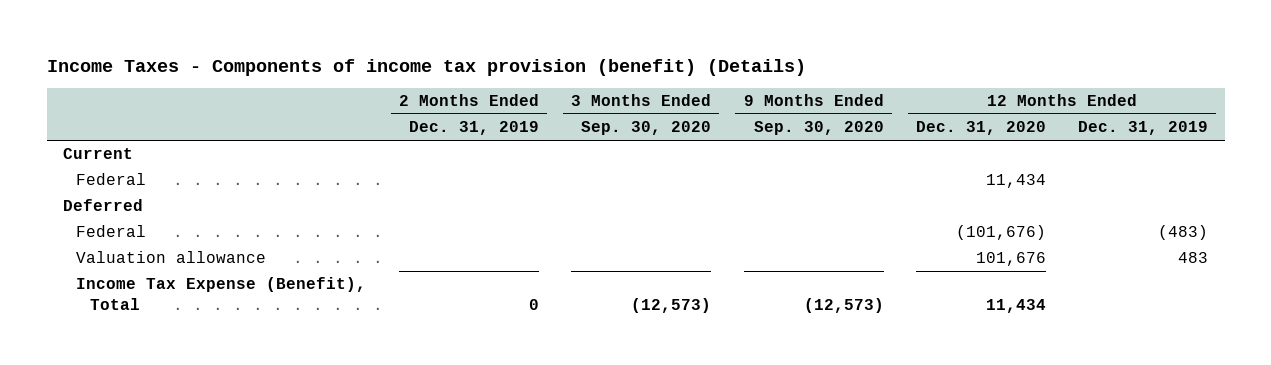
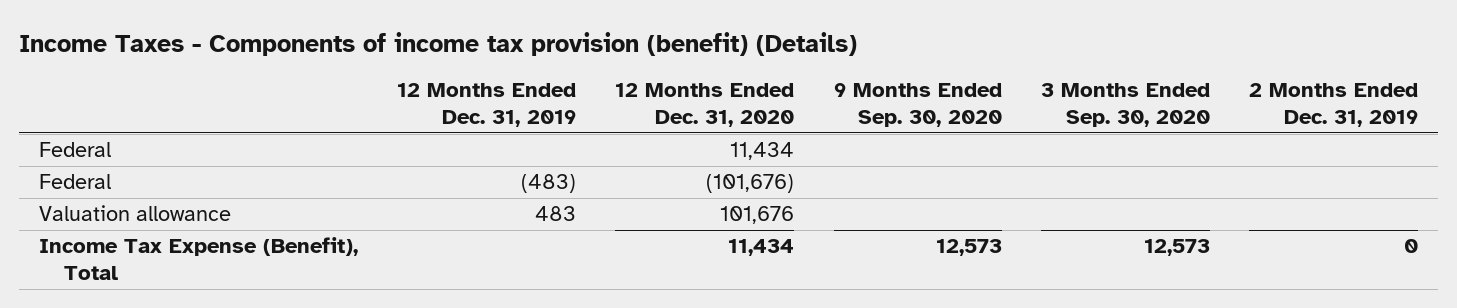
- | 2 Months Ended Dec. 31, 2019 | 3 Months Ended Sep. 30, 2020 | 9 Months Ended Sep. 30, 2020 | 12 Months Ended Dec. 31, 2020 | 12 Months Ended Dec. 31, 2019
+ | 12 Months Ended Dec. 31, 2019 | 12 Months Ended Dec. 31, 2020 | 9 Months Ended Sep. 30, 2020 | 3 Months Ended Sep. 30, 2020 | 2 Months Ended Dec. 31, 2019
- Current
- Deferred
- Income Tax Expense (Benefit), Total | 0 | (12,573) | (12,573) | 11,434 |
+ Income Tax Expense (Benefit), Total | | 11,434 | 12,573 | 12,573 | 0

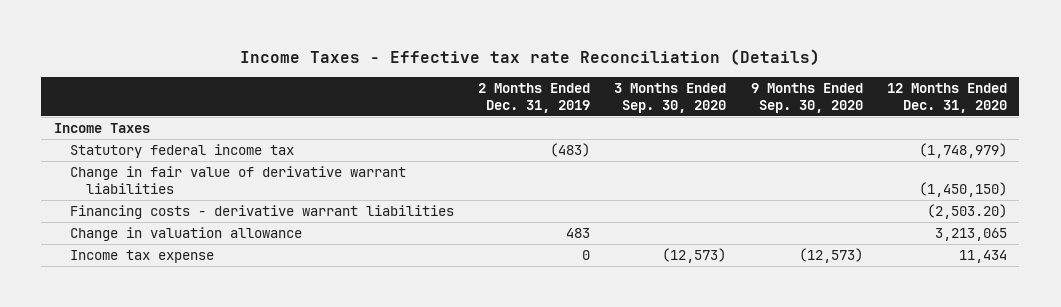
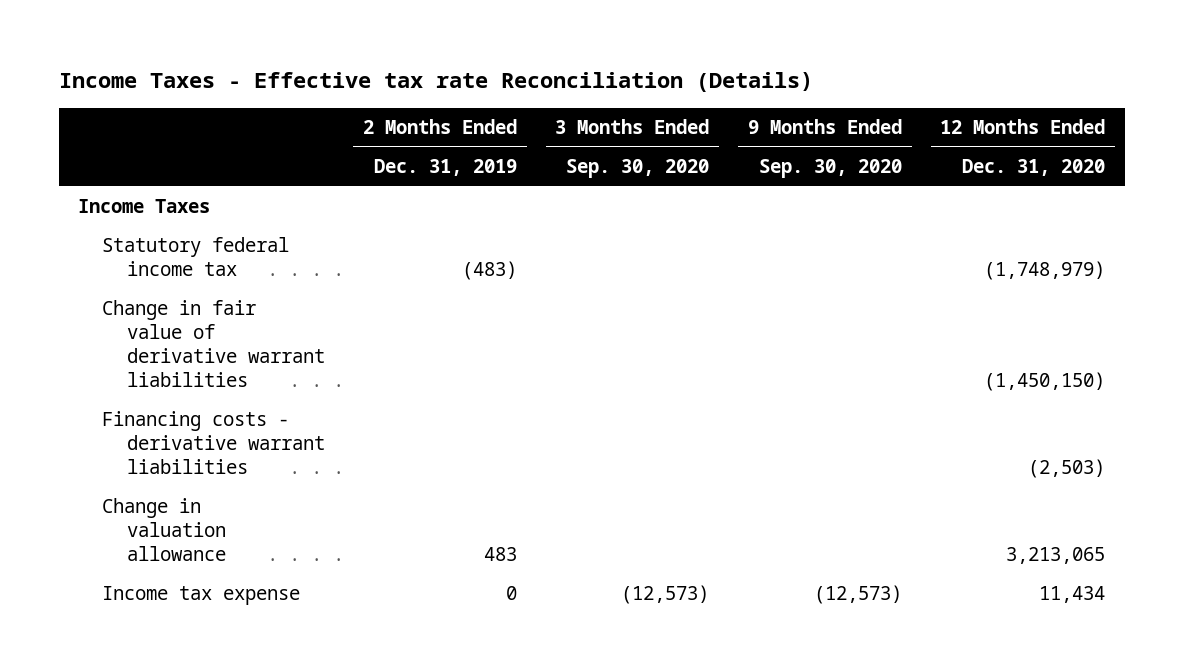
- Financing costs - derivative warrant liabilities | | | | (2,503.20)
+ Financing costs - derivative warrant liabilities | | | | (2,503)

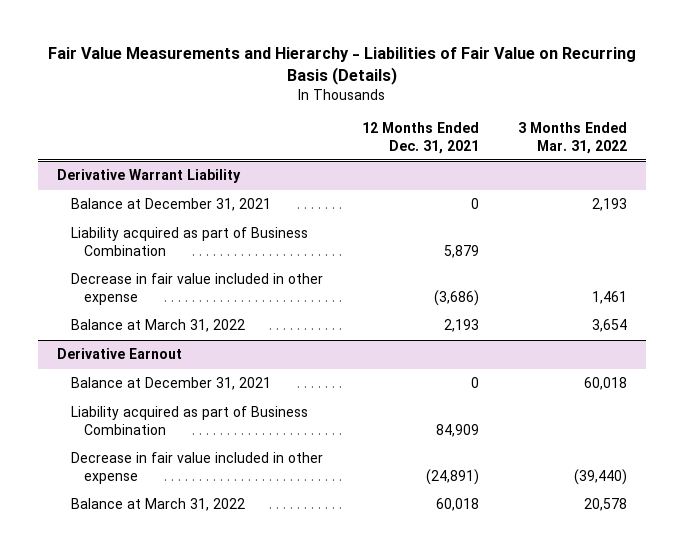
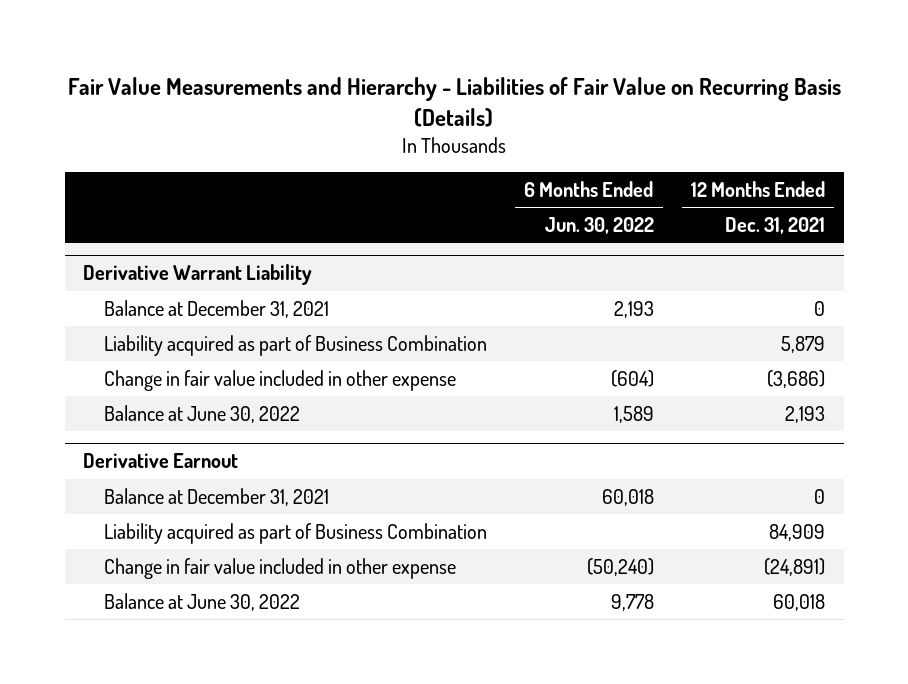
- | 12 Months Ended Dec. 31, 2021 | 3 Months Ended Mar. 31, 2022
+ | 6 Months Ended Jun. 30, 2022 | 12 Months Ended Dec. 31, 2021
@ Derivative Warrant Liability
- Decrease in fair value included in other expense | (3,686) | 1,461
- Balance at March 31, 2022 | 2,193 | 3,654
+ Change in fair value included in other expense | (604) | (3,686)
+ Balance at June 30, 2022 | 1,589 | 2,193
@ Derivative Earnout
- Decrease in fair value included in other expense | (24,891) | (39,440)
- Balance at March 31, 2022 | 60,018 | 20,578
+ Change in fair value included in other expense | (50,240) | (24,891)
+ Balance at June 30, 2022 | 9,778 | 60,018

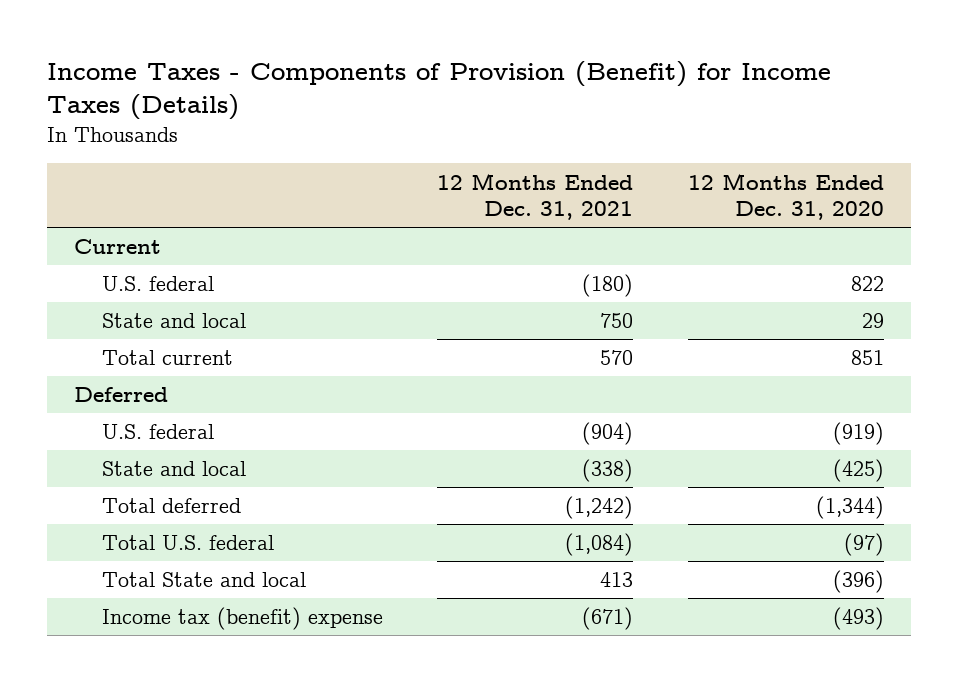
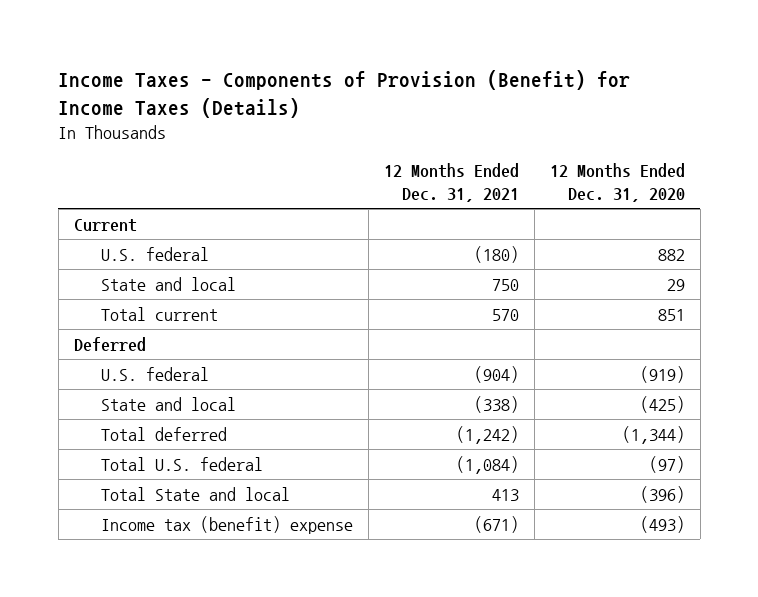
- U.S. federal | (180) | 822
+ U.S. federal | (180) | 882

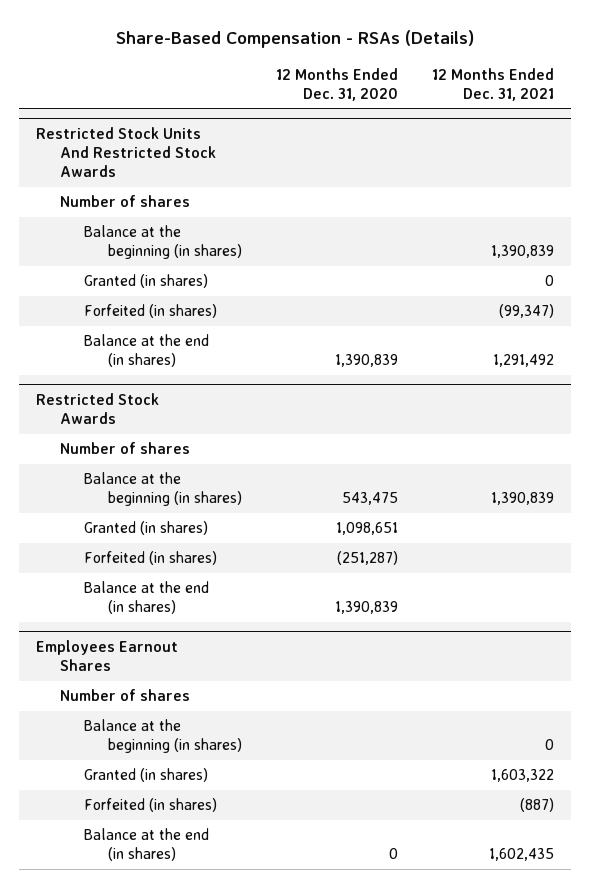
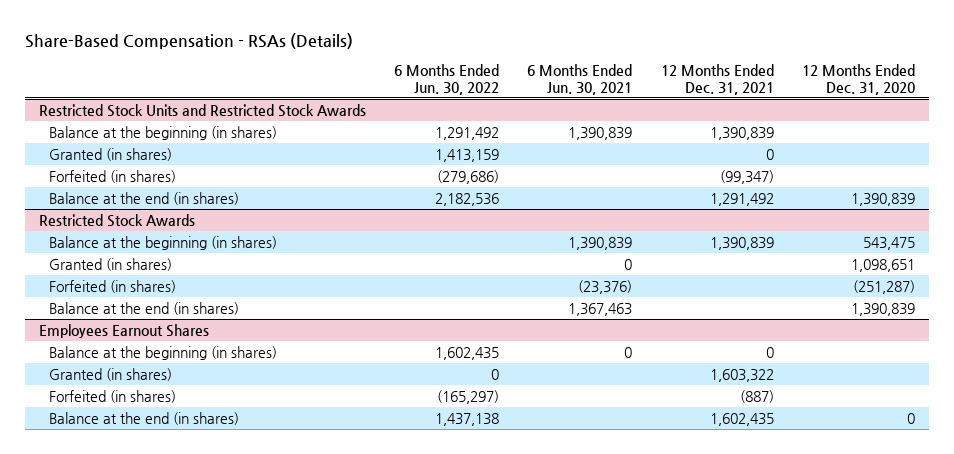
- | 12 Months Ended Dec. 31, 2020 | 12 Months Ended Dec. 31, 2021
+ | 6 Months Ended Jun. 30, 2022 | 6 Months Ended Jun. 30, 2021 | 12 Months Ended Dec. 31, 2021 | 12 Months Ended Dec. 31, 2020
- Restricted Stock Units And Restricted Stock Awards
- Number of shares
+ Restricted Stock Units and Restricted Stock Awards
@ Restricted Stock Awards
- Number of shares
@ Employees Earnout Shares
- Number of shares

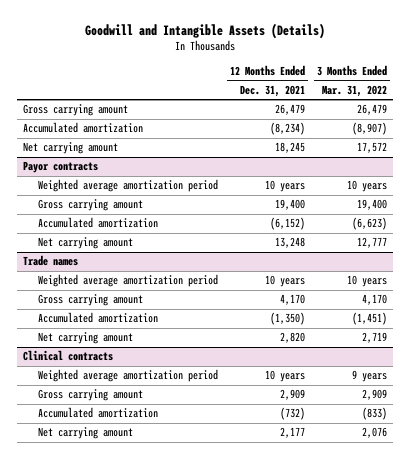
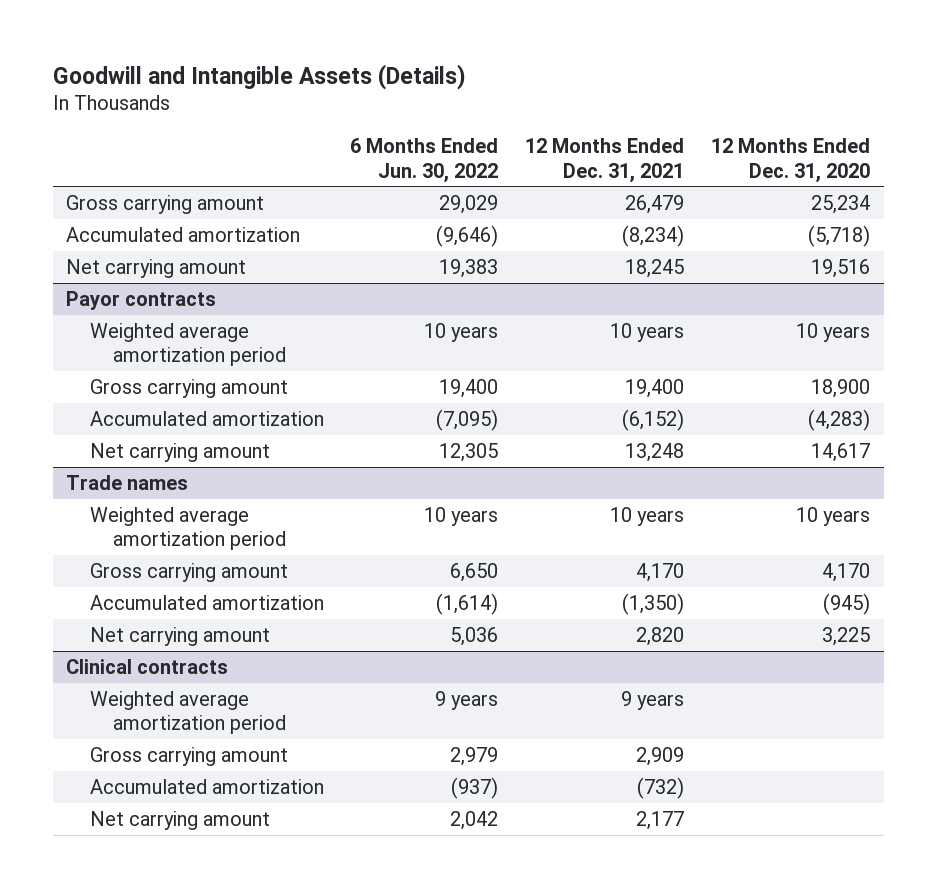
- | 12 Months Ended Dec. 31, 2021 | 3 Months Ended Mar. 31, 2022
+ | 6 Months Ended Jun. 30, 2022 | 12 Months Ended Dec. 31, 2021 | 12 Months Ended Dec. 31, 2020
@ Clinical contracts
- Weighted average amortization period | 10 years | 9 years
+ Weighted average amortization period | 9 years | 9 years |

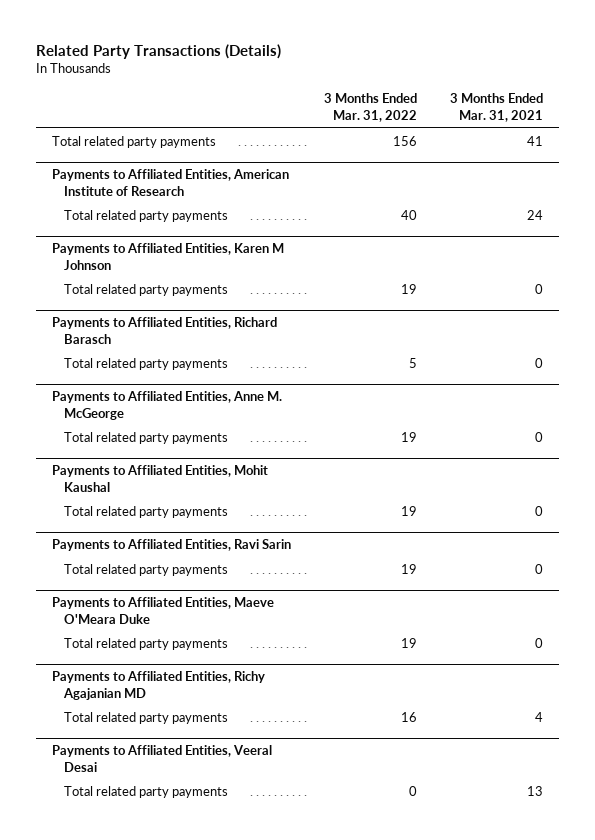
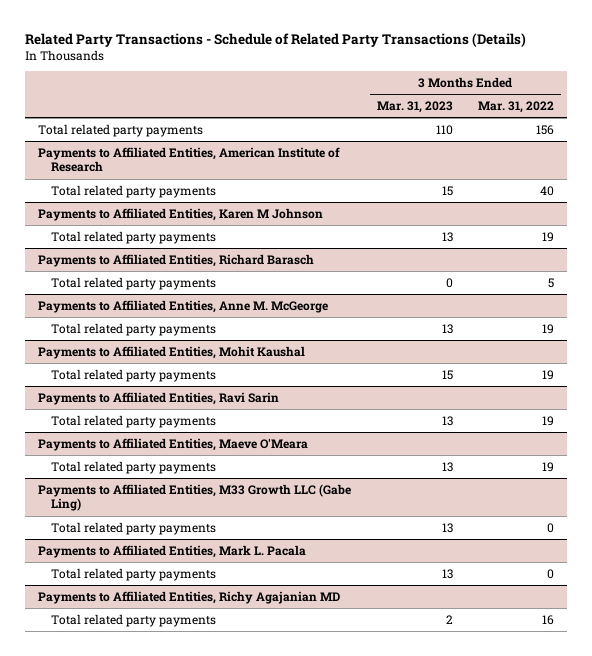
- Related Party Transactions (Details)
+ Related Party Transactions - Schedule of Related Party Transactions (Details)
- | 3 Months Ended Mar. 31, 2022 | 3 Months Ended Mar. 31, 2021
+ | 3 Months Ended Mar. 31, 2023 | 3 Months Ended Mar. 31, 2022
- Payments to Affiliated Entities, Maeve O'Meara Duke
+ Payments to Affiliated Entities, Maeve O'Meara
+ Payments to Affiliated Entities, M33 Growth LLC (Gabe Ling)
+ Total related party payments | 13 | 0
+ Payments to Affiliated Entities, Mark L. Pacala
+ Total related party payments | 13 | 0
- Payments to Affiliated Entities, Veeral Desai
- Total related party payments | 0 | 13

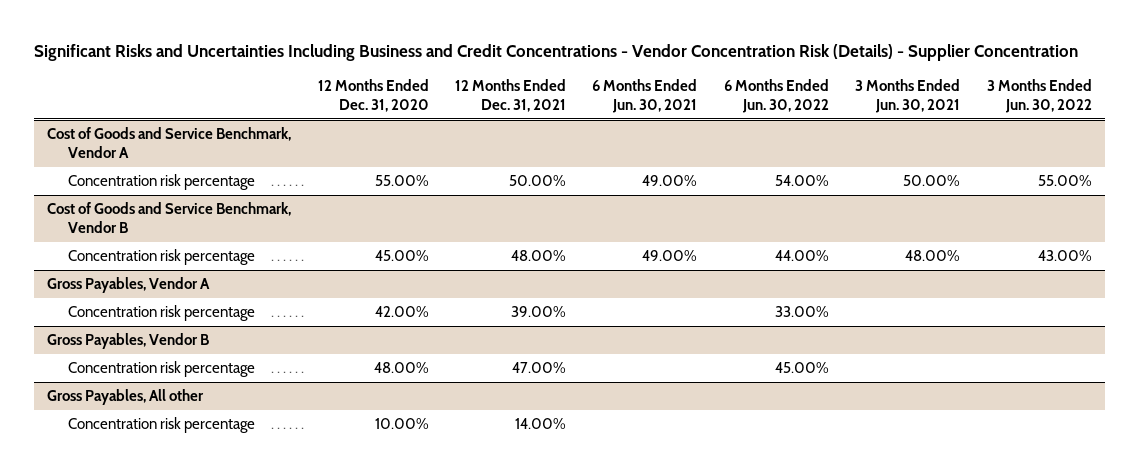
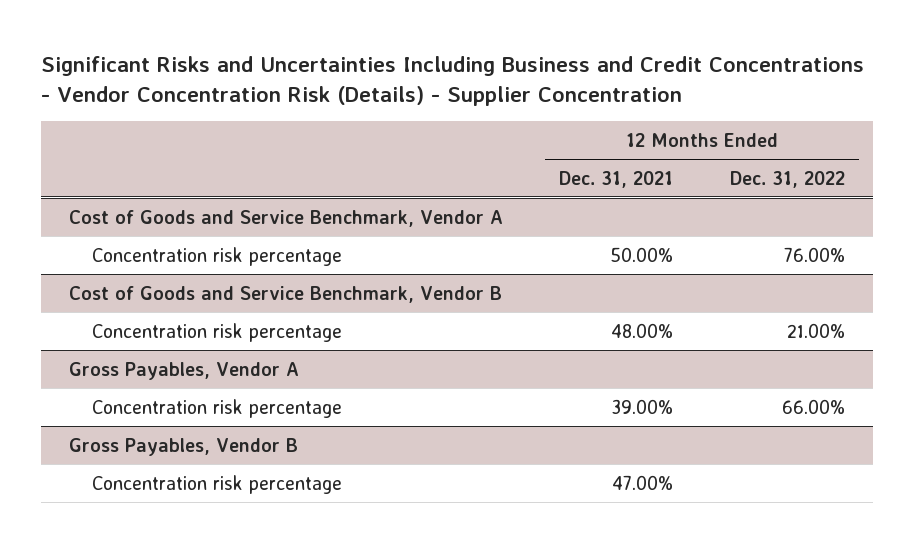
- | 12 Months Ended Dec. 31, 2020 | 12 Months Ended Dec. 31, 2021 | 6 Months Ended Jun. 30, 2021 | 6 Months Ended Jun. 30, 2022 | 3 Months Ended Jun. 30, 2021 | 3 Months Ended Jun. 30, 2022
+ | 12 Months Ended Dec. 31, 2021 | 12 Months Ended Dec. 31, 2022
- Gross Payables, All other
- Concentration risk percentage | 10.00% | 14.00% | | | |

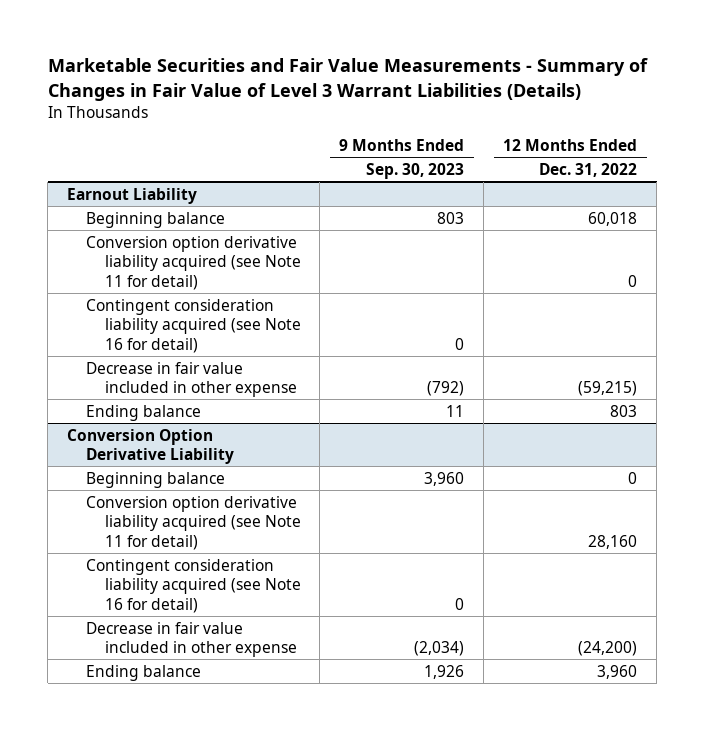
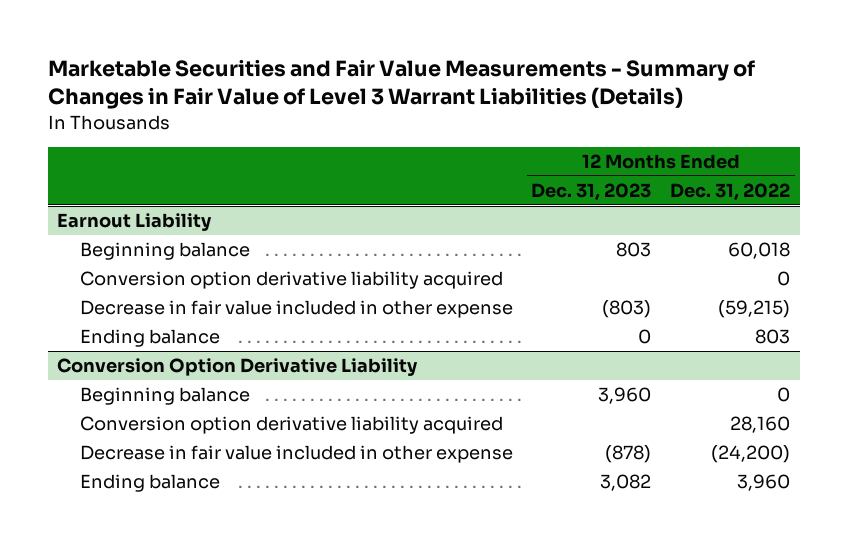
- | 9 Months Ended Sep. 30, 2023 | 12 Months Ended Dec. 31, 2022
+ | 12 Months Ended Dec. 31, 2023 | 12 Months Ended Dec. 31, 2022
@ Earnout Liability
- Conversion option derivative liability acquired (see Note 11 for detail) | | 0
- Contingent consideration liability acquired (see Note 16 for detail) | 0 |
+ Conversion option derivative liability acquired | | 0
@ Conversion Option Derivative Liability
- Conversion option derivative liability acquired (see Note 11 for detail) | | 28,160
- Contingent consideration liability acquired (see Note 16 for detail) | 0 |
+ Conversion option derivative liability acquired | | 28,160

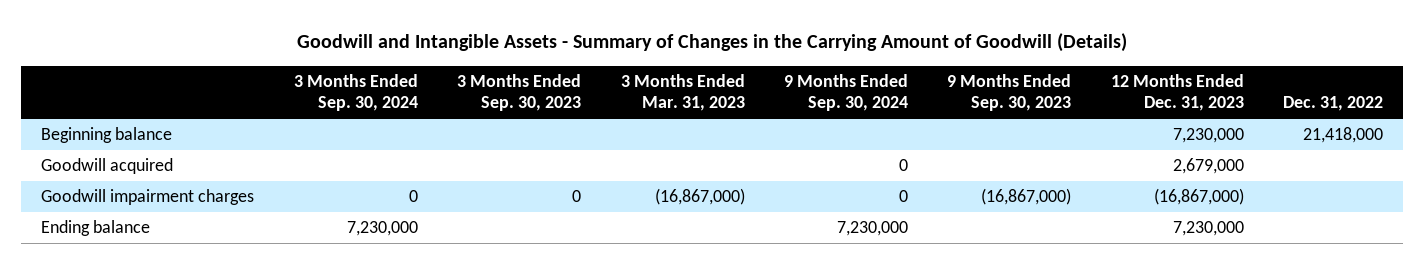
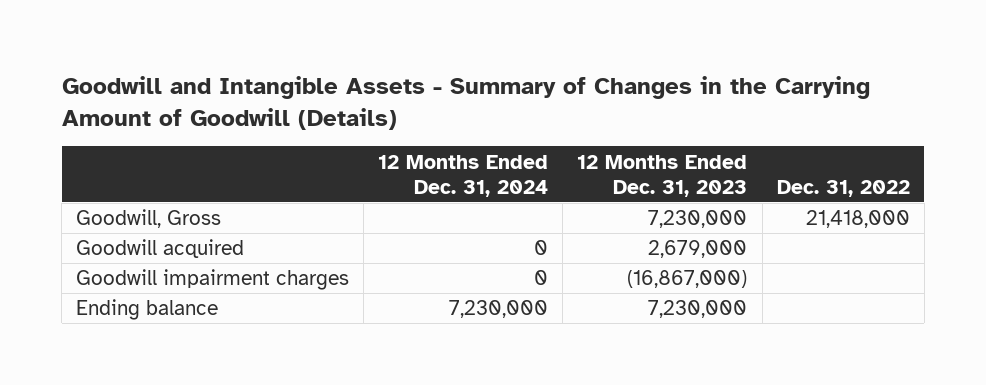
- | 3 Months Ended Sep. 30, 2024 | 3 Months Ended Sep. 30, 2023 | 3 Months Ended Mar. 31, 2023 | 9 Months Ended Sep. 30, 2024 | 9 Months Ended Sep. 30, 2023 | 12 Months Ended Dec. 31, 2023 | Dec. 31, 2022
+ | 12 Months Ended Dec. 31, 2024 | 12 Months Ended Dec. 31, 2023 | Dec. 31, 2022
- Beginning balance | | | | | | 7,230,000 | 21,418,000
+ Goodwill, Gross | | 7,230,000 | 21,418,000

